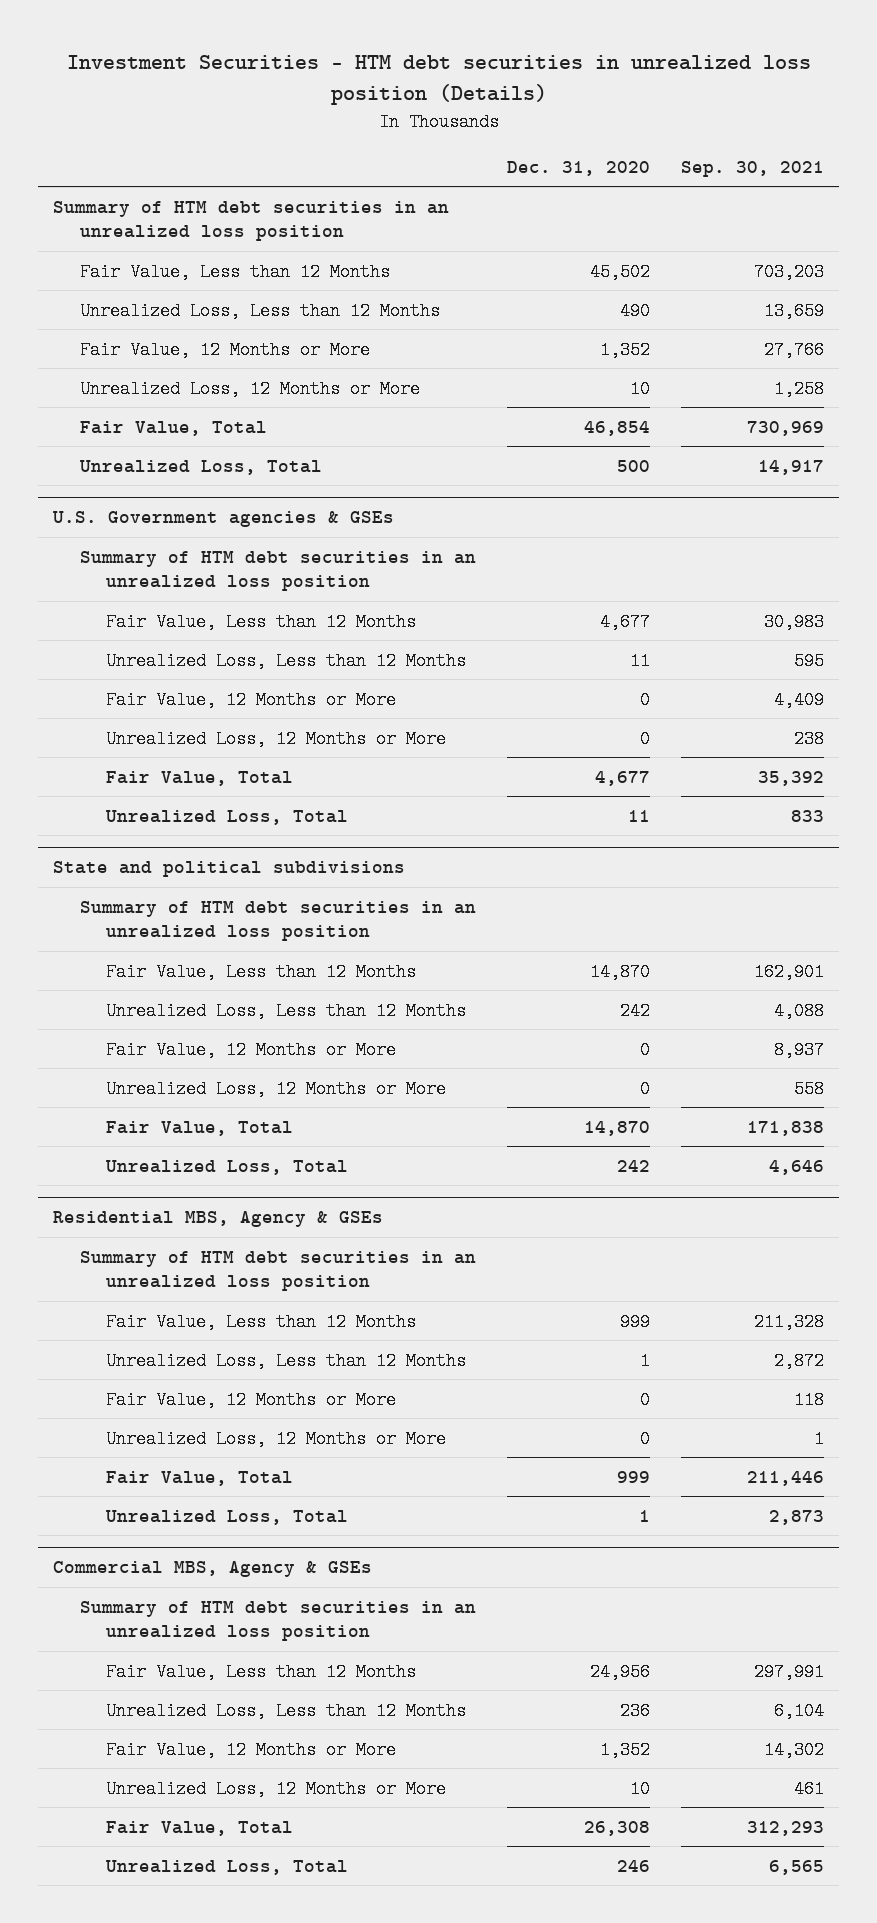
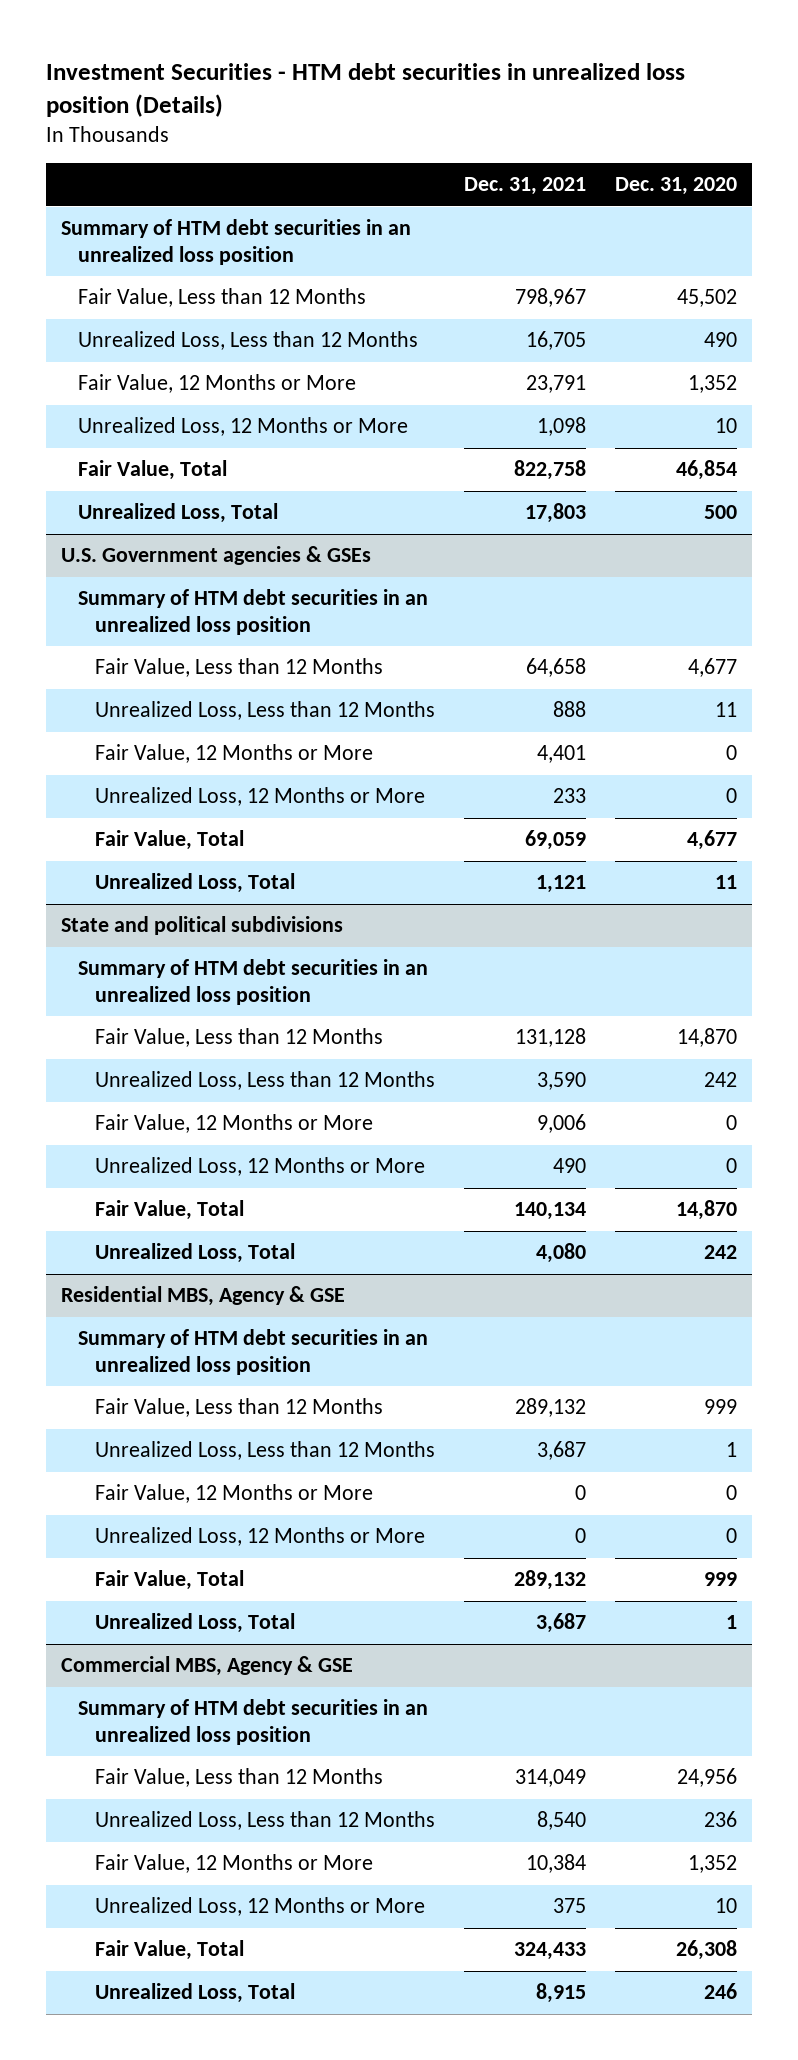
- | Dec. 31, 2020 | Sep. 30, 2021
+ | Dec. 31, 2021 | Dec. 31, 2020
- Residential MBS, Agency & GSEs
+ Residential MBS, Agency & GSE
- Commercial MBS, Agency & GSEs
+ Commercial MBS, Agency & GSE

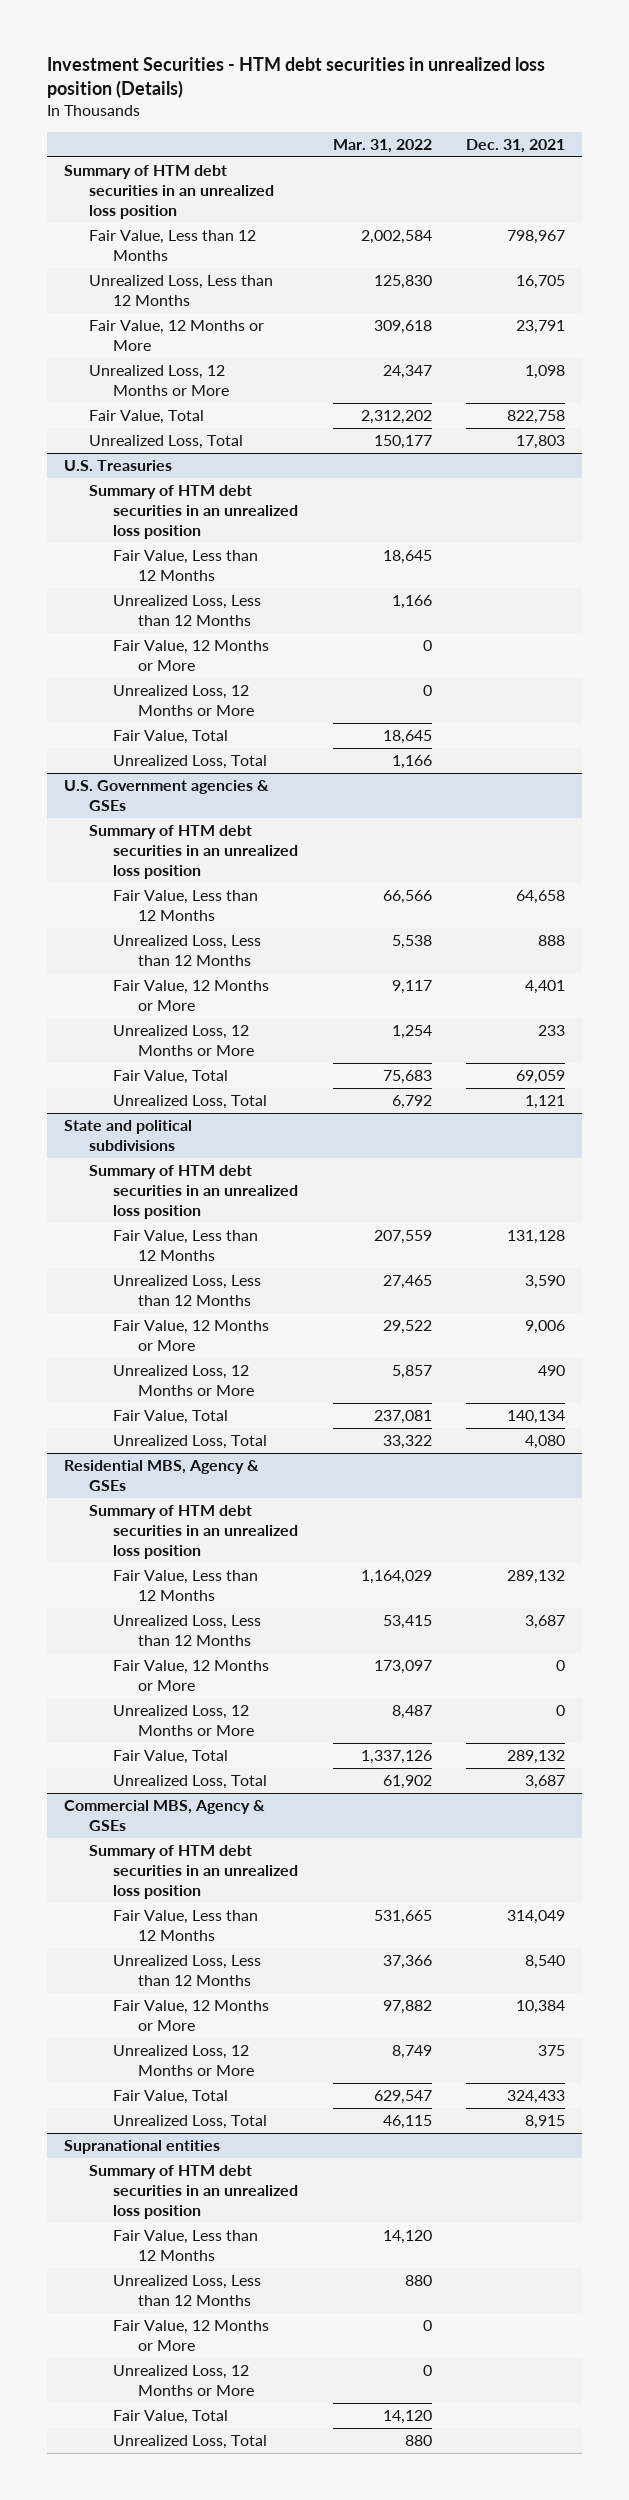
- | Dec. 31, 2021 | Dec. 31, 2020
+ | Mar. 31, 2022 | Dec. 31, 2021
+ U.S. Treasuries
+ Summary of HTM debt securities in an unrealized loss position
+ Fair Value, Less than 12 Months | 18,645 |
+ Unrealized Loss, Less than 12 Months | 1,166 |
+ Fair Value, 12 Months or More | 0 |
+ Unrealized Loss, 12 Months or More | 0 |
+ Fair Value, Total | 18,645 |
+ Unrealized Loss, Total | 1,166 |
- Residential MBS, Agency & GSE
+ Residential MBS, Agency & GSEs
- Commercial MBS, Agency & GSE
+ Commercial MBS, Agency & GSEs
+ Supranational entities
+ Summary of HTM debt securities in an unrealized loss position
+ Fair Value, Less than 12 Months | 14,120 |
+ Unrealized Loss, Less than 12 Months | 880 |
+ Fair Value, 12 Months or More | 0 |
+ Unrealized Loss, 12 Months or More | 0 |
+ Fair Value, Total | 14,120 |
+ Unrealized Loss, Total | 880 |

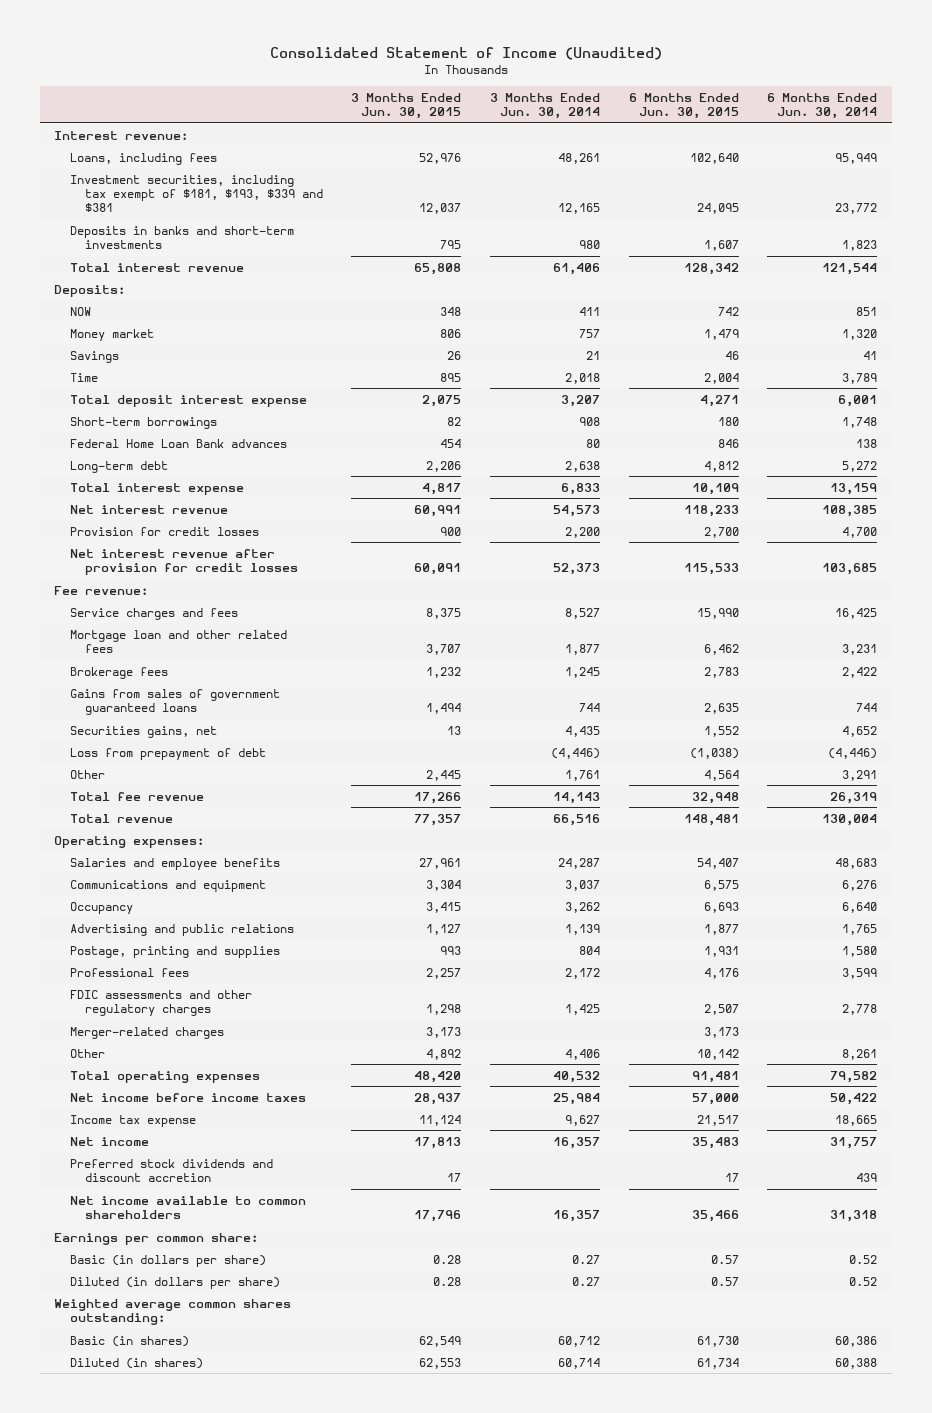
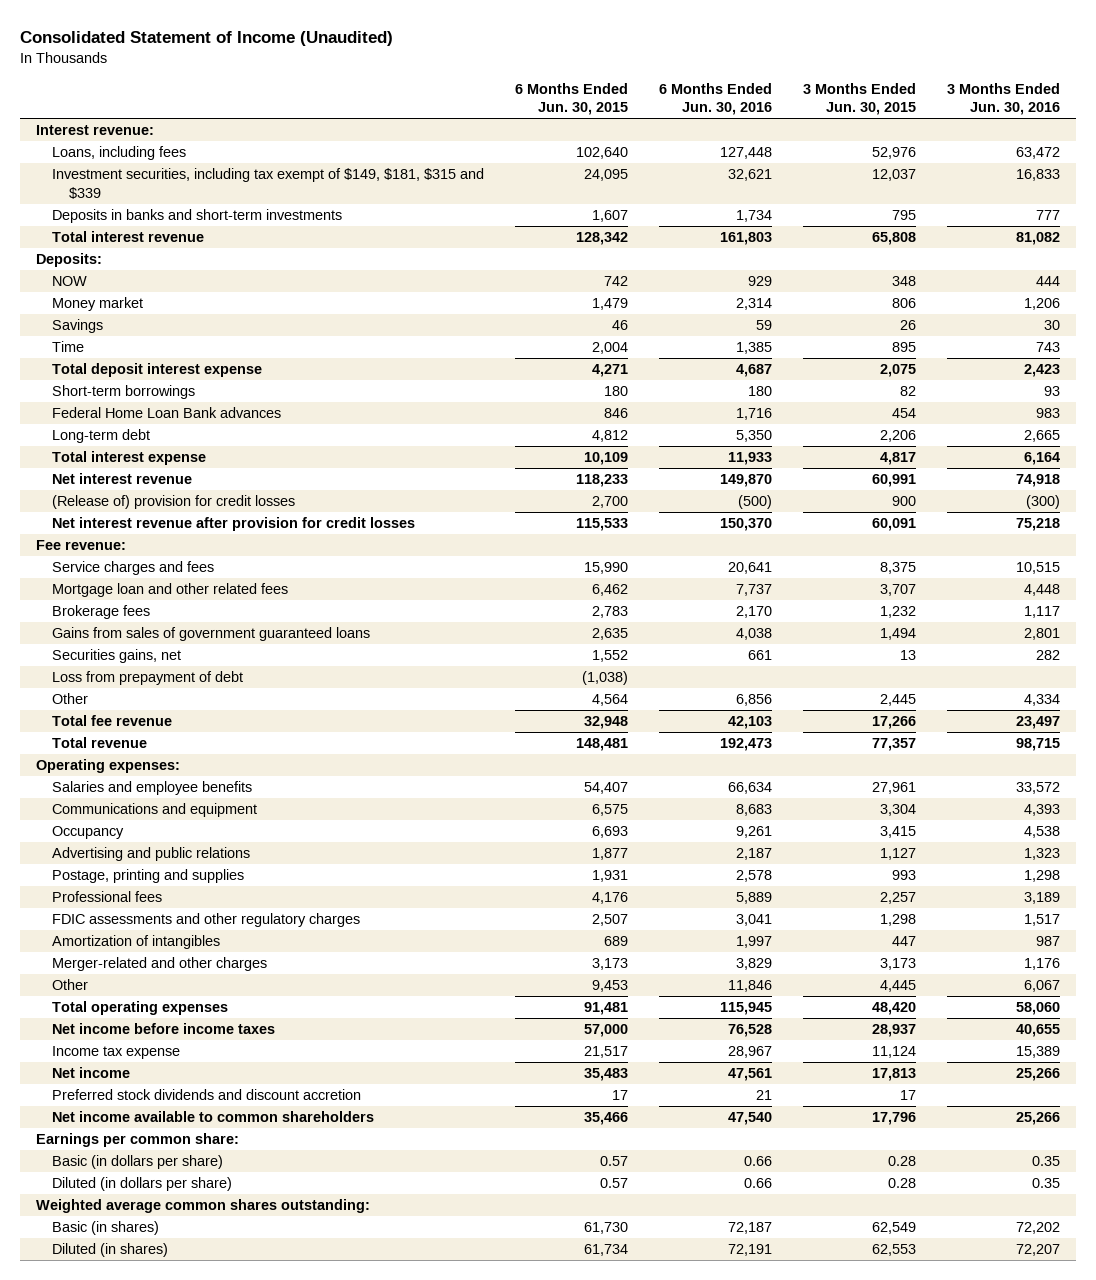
- | 3 Months Ended Jun. 30, 2015 | 3 Months Ended Jun. 30, 2014 | 6 Months Ended Jun. 30, 2015 | 6 Months Ended Jun. 30, 2014
+ | 6 Months Ended Jun. 30, 2015 | 6 Months Ended Jun. 30, 2016 | 3 Months Ended Jun. 30, 2015 | 3 Months Ended Jun. 30, 2016
- Investment securities, including tax exempt of $181, $193, $339 and $381 | 12,037 | 12,165 | 24,095 | 23,772
+ Investment securities, including tax exempt of $149, $181, $315 and $339 | 24,095 | 32,621 | 12,037 | 16,833
- Provision for credit losses | 900 | 2,200 | 2,700 | 4,700
+ (Release of) provision for credit losses | 2,700 | (500) | 900 | (300)
- Merger-related charges | 3,173 | | 3,173 |
- Other | 4,892 | 4,406 | 10,142 | 8,261
+ Amortization of intangibles | 689 | 1,997 | 447 | 987
+ Merger-related and other charges | 3,173 | 3,829 | 3,173 | 1,176
+ Other | 9,453 | 11,846 | 4,445 | 6,067

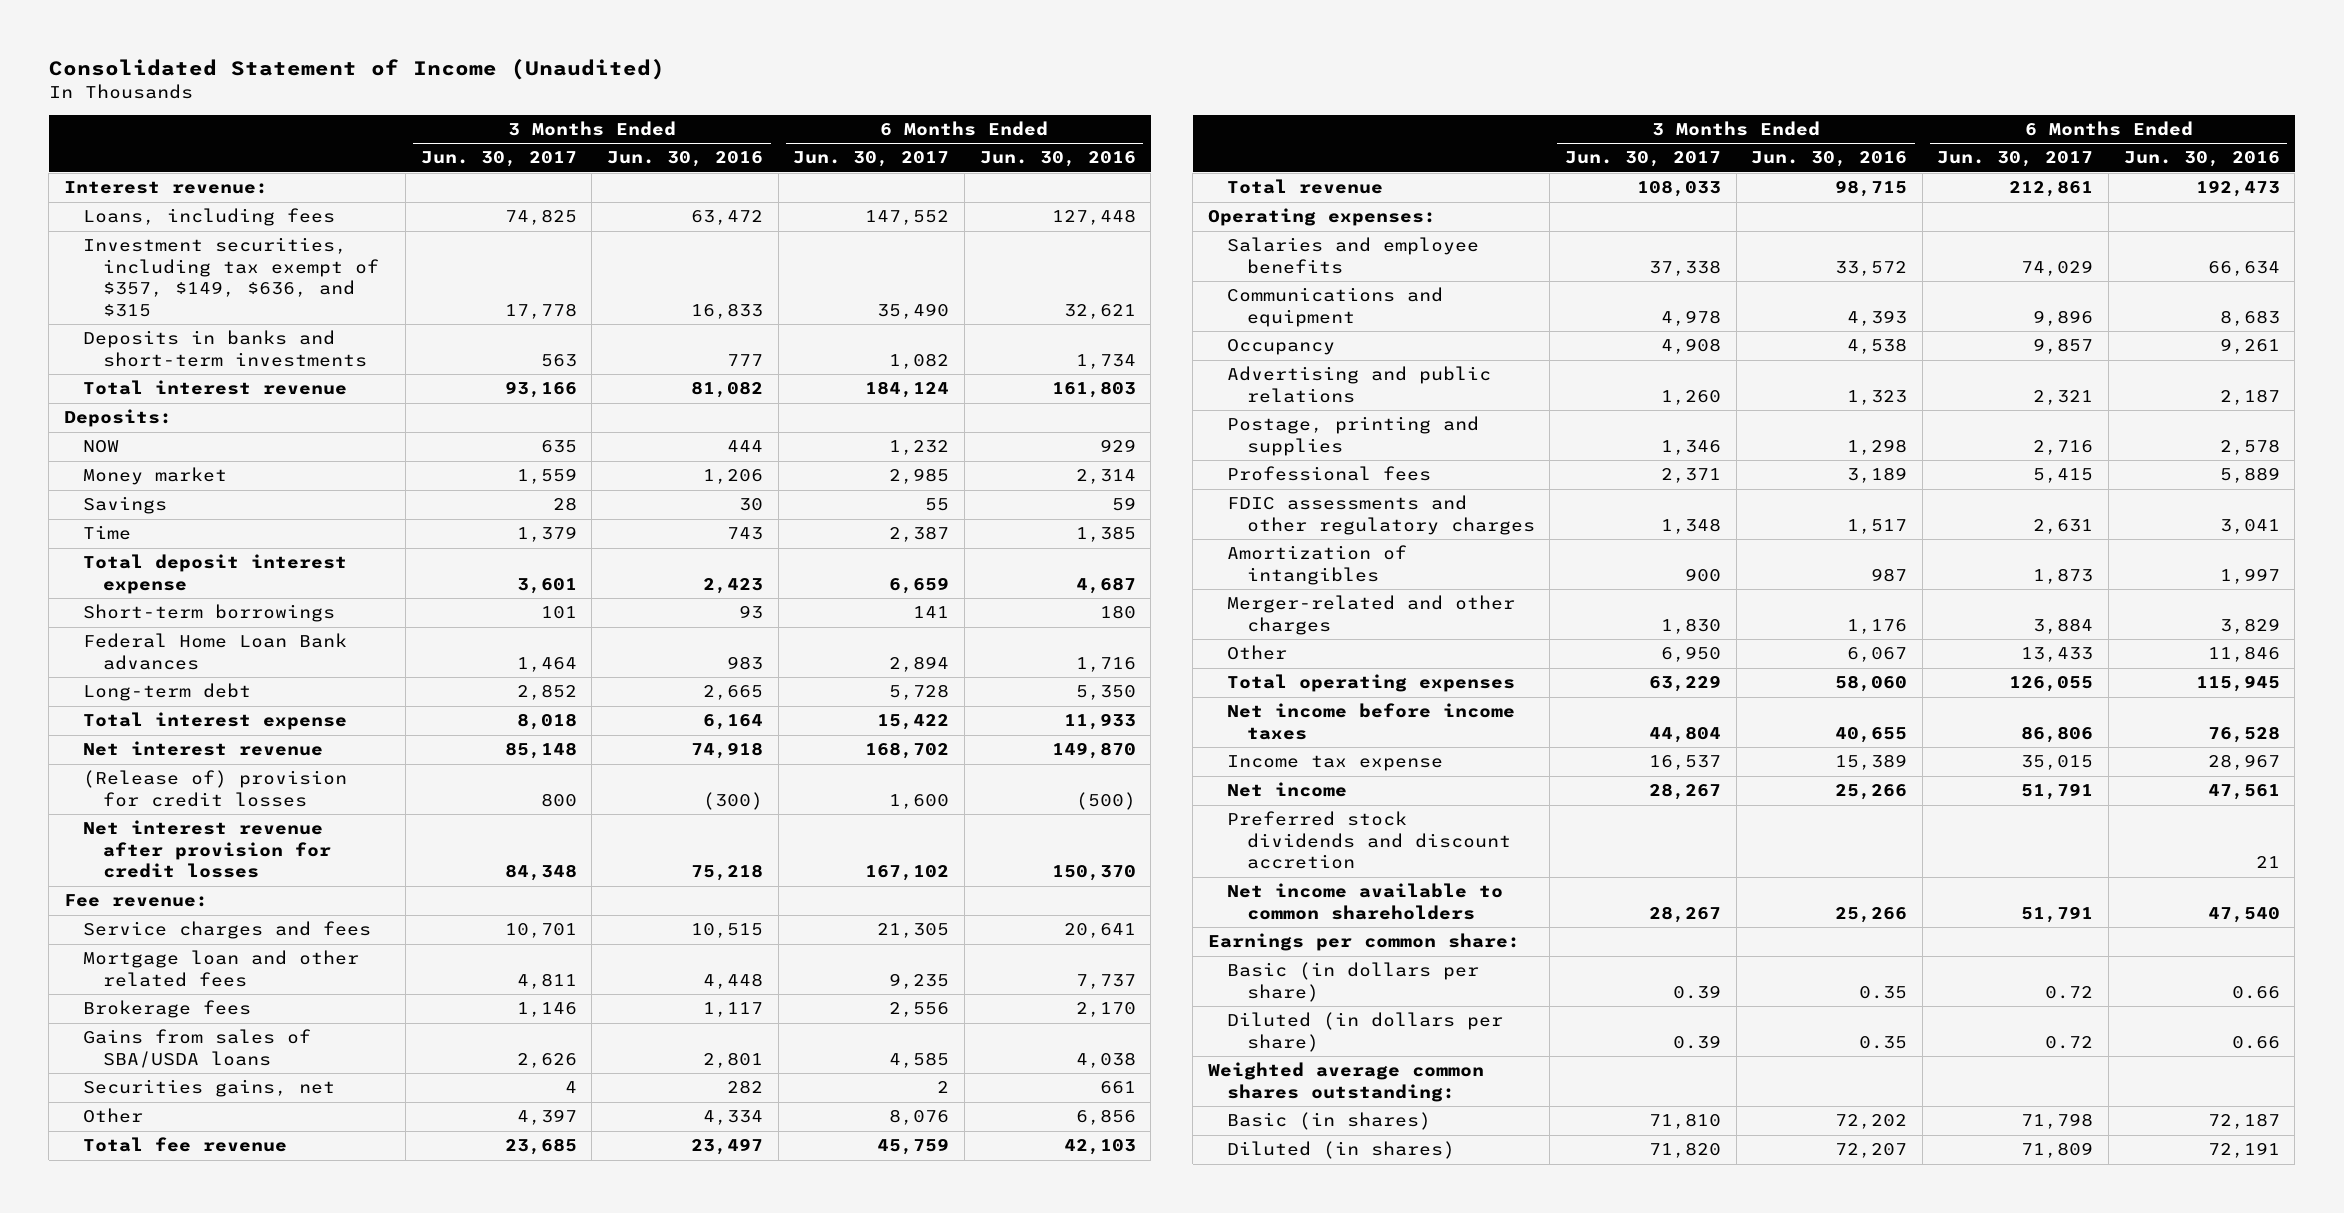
- | 6 Months Ended Jun. 30, 2015 | 6 Months Ended Jun. 30, 2016 | 3 Months Ended Jun. 30, 2015 | 3 Months Ended Jun. 30, 2016
+ | 3 Months Ended Jun. 30, 2017 | 3 Months Ended Jun. 30, 2016 | 6 Months Ended Jun. 30, 2017 | 6 Months Ended Jun. 30, 2016
- Investment securities, including tax exempt of $149, $181, $315 and $339 | 24,095 | 32,621 | 12,037 | 16,833
+ Investment securities, including tax exempt of $357, $149, $636, and $315 | 17,778 | 16,833 | 35,490 | 32,621
- Gains from sales of government guaranteed loans | 2,635 | 4,038 | 1,494 | 2,801
+ Gains from sales of SBA/USDA loans | 2,626 | 2,801 | 4,585 | 4,038
- Loss from prepayment of debt | (1,038) | | |

